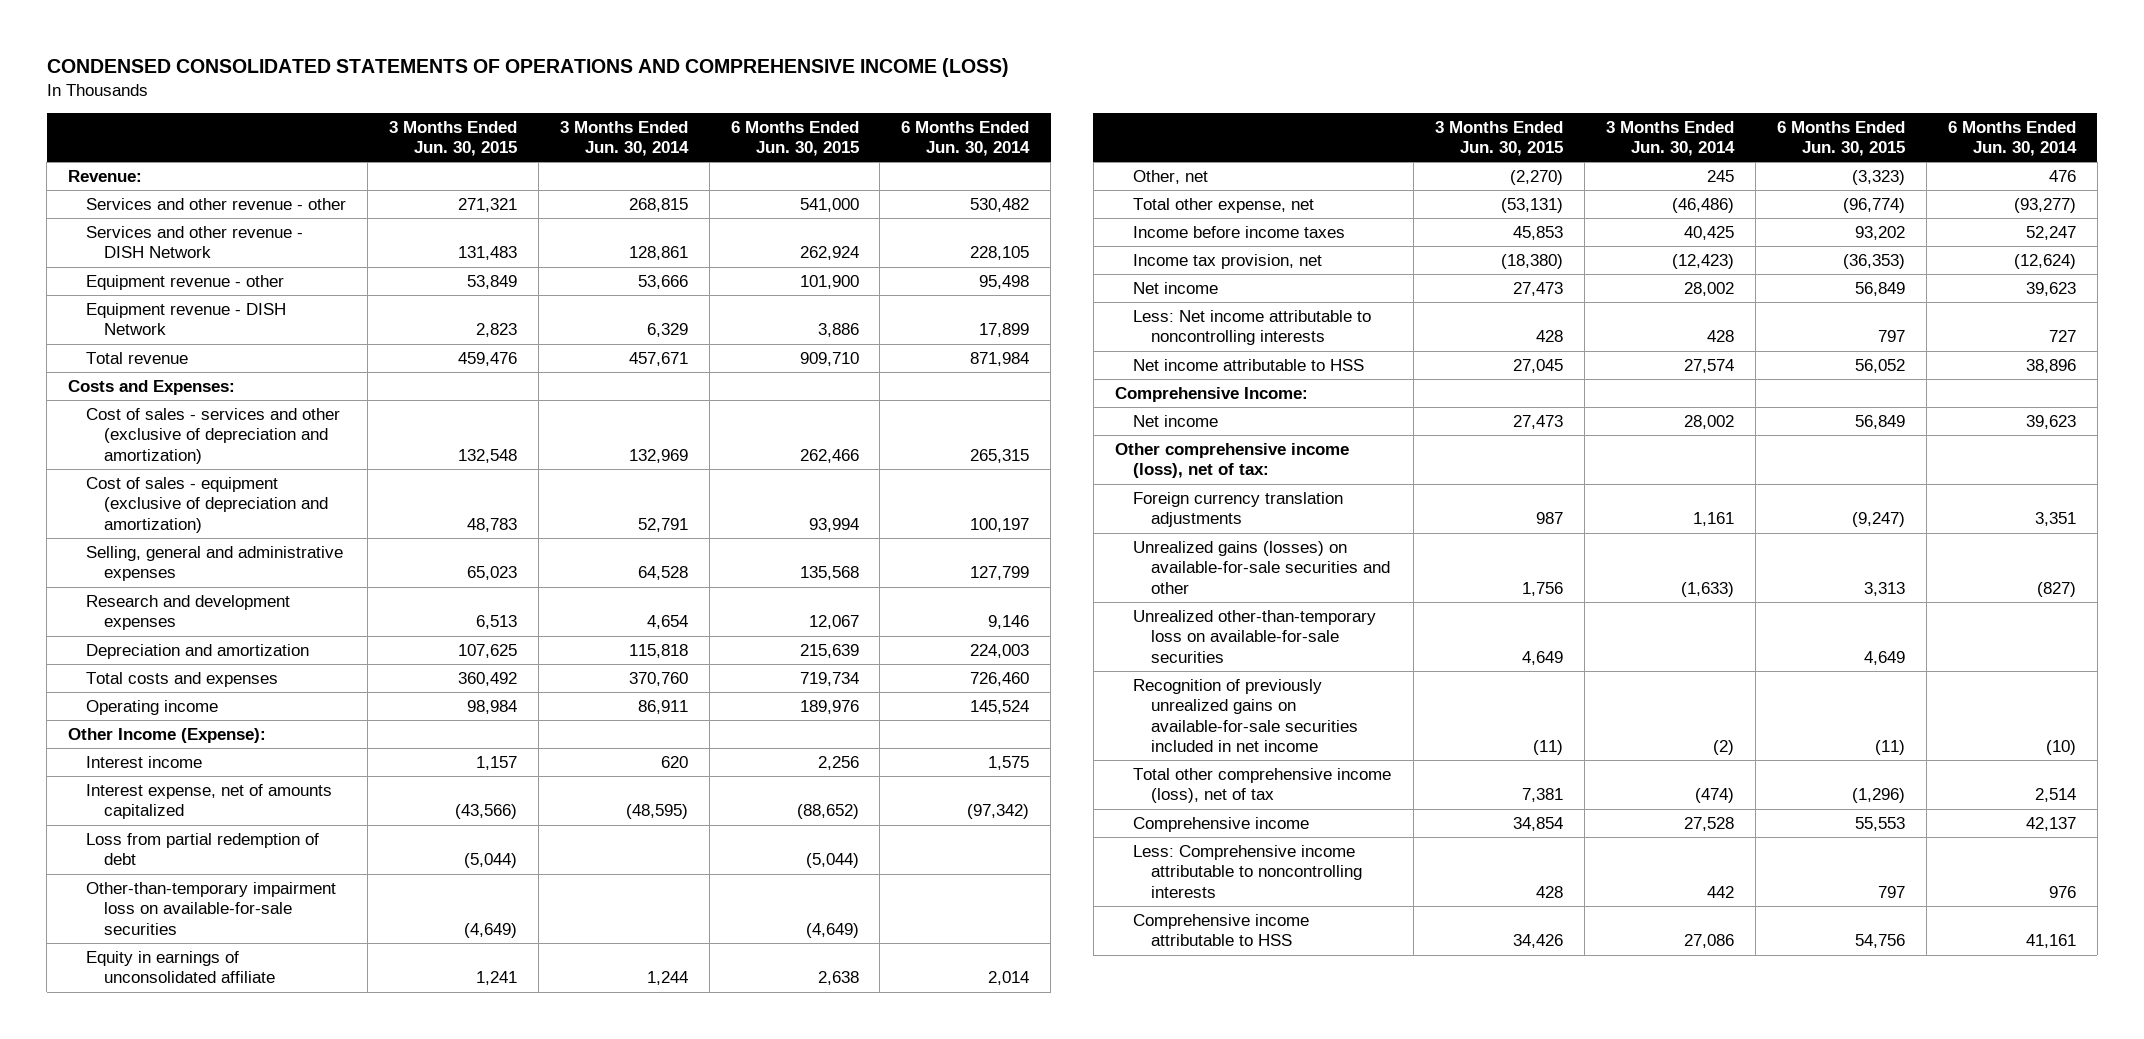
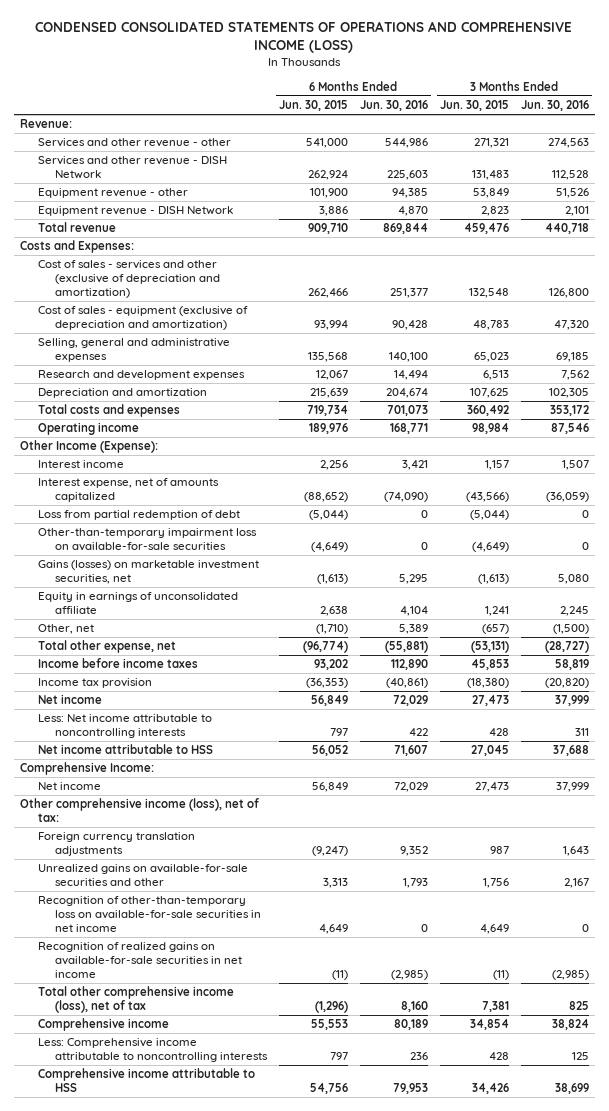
- | 3 Months Ended Jun. 30, 2015 | 3 Months Ended Jun. 30, 2014 | 6 Months Ended Jun. 30, 2015 | 6 Months Ended Jun. 30, 2014
+ | 6 Months Ended Jun. 30, 2015 | 6 Months Ended Jun. 30, 2016 | 3 Months Ended Jun. 30, 2015 | 3 Months Ended Jun. 30, 2016
+ Gains (losses) on marketable investment securities, net | (1,613) | 5,295 | (1,613) | 5,080
- Other, net | (2,270) | 245 | (3,323) | 476
+ Other, net | (1,710) | 5,389 | (657) | (1,500)
- Income tax provision, net | (18,380) | (12,423) | (36,353) | (12,624)
+ Income tax provision | (36,353) | (40,861) | (18,380) | (20,820)
- Unrealized gains (losses) on available-for-sale securities and other | 1,756 | (1,633) | 3,313 | (827)
- Unrealized other-than-temporary loss on available-for-sale securities | 4,649 | | 4,649 |
- Recognition of previously unrealized gains on available-for-sale securities included in net income | (11) | (2) | (11) | (10)
+ Unrealized gains on available-for-sale securities and other | 3,313 | 1,793 | 1,756 | 2,167
+ Recognition of other-than-temporary loss on available-for-sale securities in net income | 4,649 | 0 | 4,649 | 0
+ Recognition of realized gains on available-for-sale securities in net income | (11) | (2,985) | (11) | (2,985)

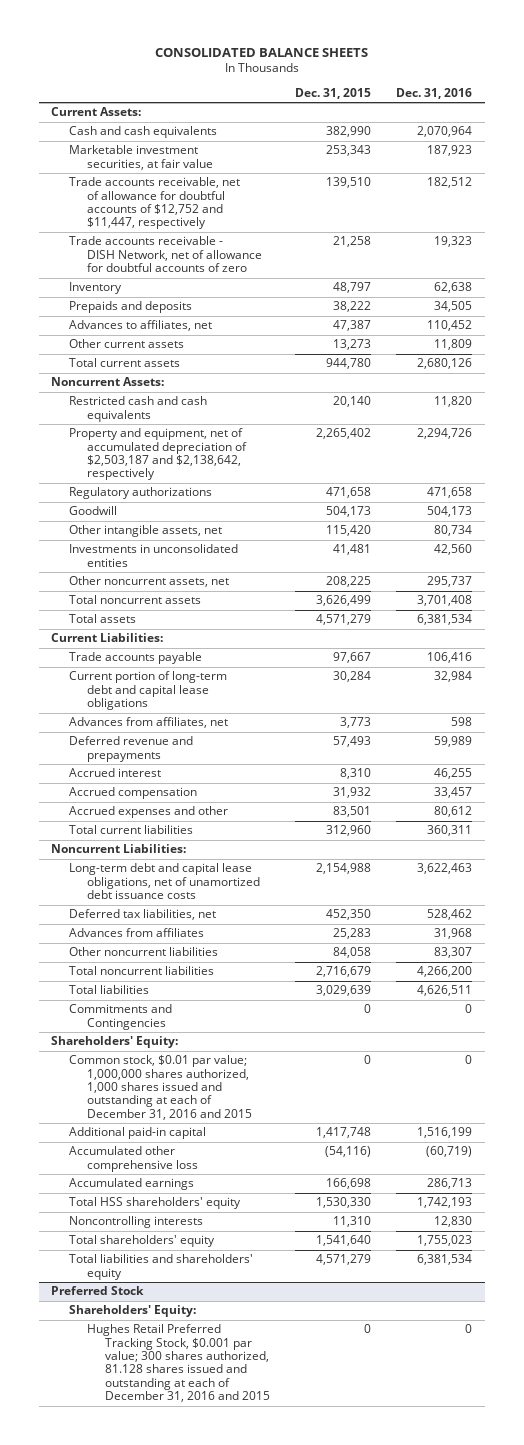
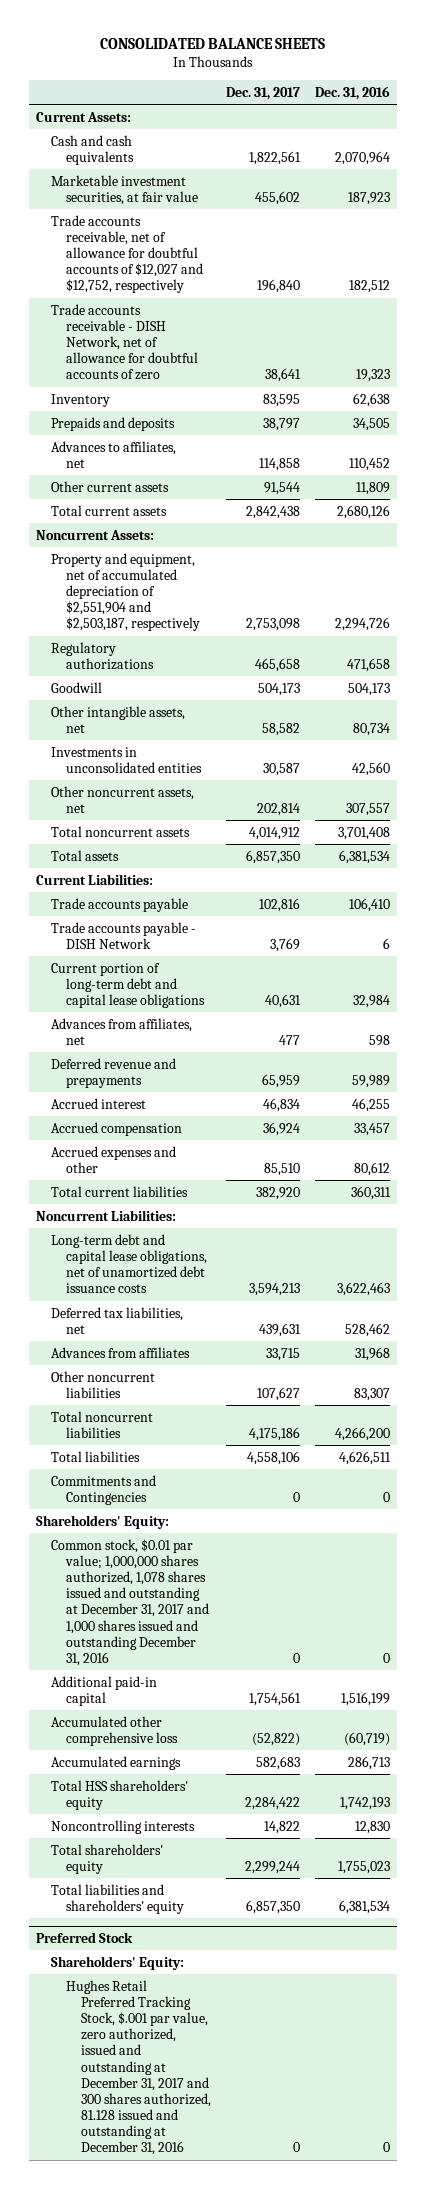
- | Dec. 31, 2015 | Dec. 31, 2016
+ | Dec. 31, 2017 | Dec. 31, 2016
- Trade accounts receivable, net of allowance for doubtful accounts of $12,752 and $11,447, respectively | 139,510 | 182,512
+ Trade accounts receivable, net of allowance for doubtful accounts of $12,027 and $12,752, respectively | 196,840 | 182,512
- Restricted cash and cash equivalents | 20,140 | 11,820
- Property and equipment, net of accumulated depreciation of $2,503,187 and $2,138,642, respectively | 2,265,402 | 2,294,726
+ Property and equipment, net of accumulated depreciation of $2,551,904 and $2,503,187, respectively | 2,753,098 | 2,294,726
- Other noncurrent assets, net | 208,225 | 295,737
+ Other noncurrent assets, net | 202,814 | 307,557
- Trade accounts payable | 97,667 | 106,416
+ Trade accounts payable | 102,816 | 106,410
+ Trade accounts payable - DISH Network | 3,769 | 6
- Common stock, $0.01 par value; 1,000,000 shares authorized, 1,000 shares issued and outstanding at each of December 31, 2016 and 2015 | 0 | 0
+ Common stock, $0.01 par value; 1,000,000 shares authorized, 1,078 shares issued and outstanding at December 31, 2017 and 1,000 shares issued and outstanding December 31, 2016 | 0 | 0
@ Preferred Stock
- Hughes Retail Preferred Tracking Stock, $0.001 par value; 300 shares authorized, 81.128 shares issued and outstanding at each of December 31, 2016 and 2015 | 0 | 0
+ Hughes Retail Preferred Tracking Stock, $.001 par value, zero authorized, issued and outstanding at December 31, 2017 and 300 shares authorized, 81.128 issued and outstanding at December 31, 2016 | 0 | 0

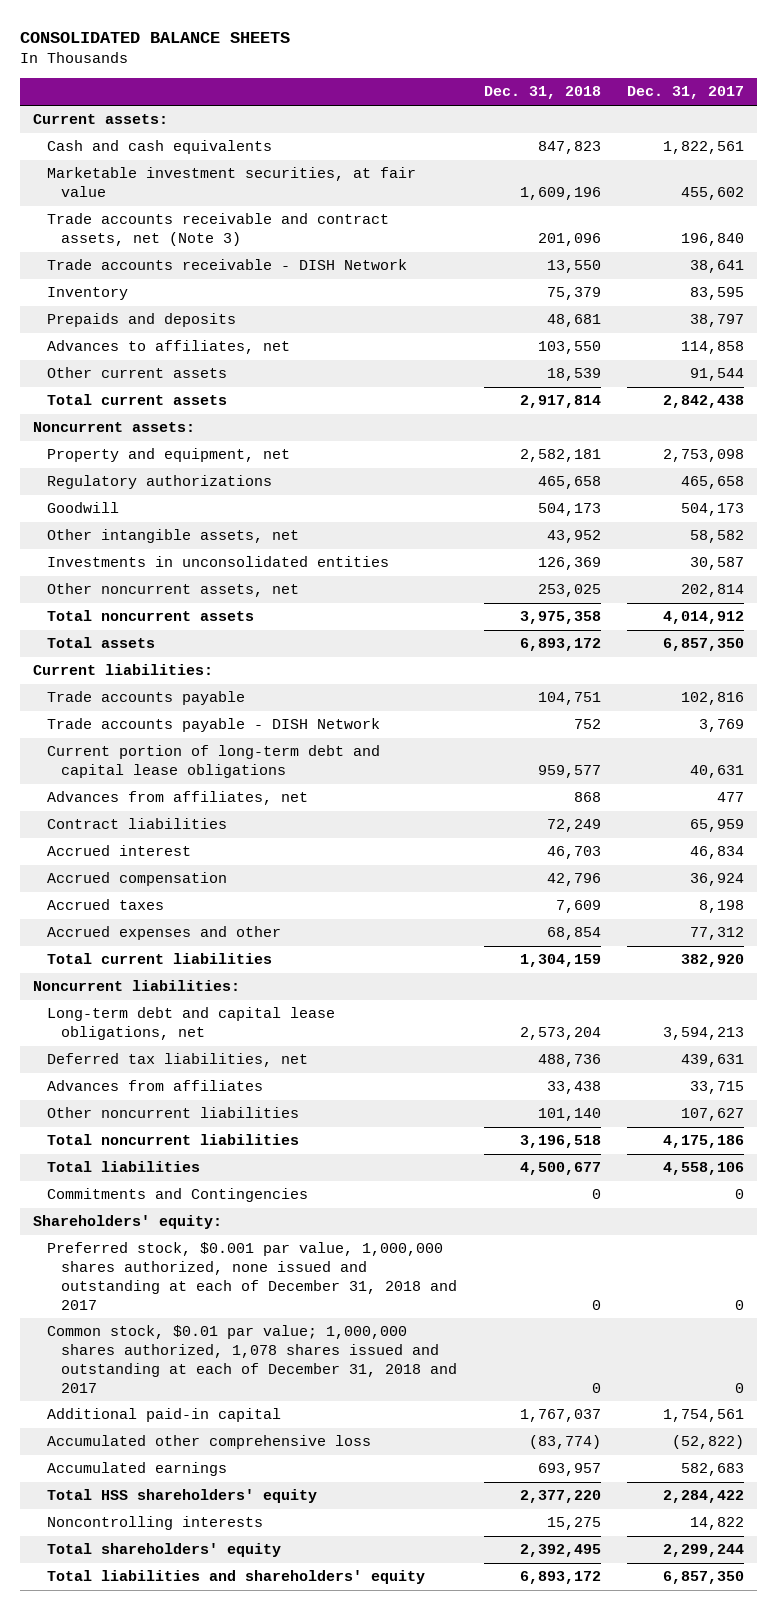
- | Dec. 31, 2017 | Dec. 31, 2016
+ | Dec. 31, 2018 | Dec. 31, 2017
- Current Assets:
+ Current assets:
- Trade accounts receivable, net of allowance for doubtful accounts of $12,027 and $12,752, respectively | 196,840 | 182,512
- Trade accounts receivable - DISH Network, net of allowance for doubtful accounts of zero | 38,641 | 19,323
+ Trade accounts receivable and contract assets, net (Note 3) | 201,096 | 196,840
+ Trade accounts receivable - DISH Network | 13,550 | 38,641
- Noncurrent Assets:
- Property and equipment, net of accumulated depreciation of $2,551,904 and $2,503,187, respectively | 2,753,098 | 2,294,726
+ Noncurrent assets:
+ Property and equipment, net | 2,582,181 | 2,753,098
- Current Liabilities:
+ Current liabilities:
- Deferred revenue and prepayments | 65,959 | 59,989
+ Contract liabilities | 72,249 | 65,959
- Accrued expenses and other | 85,510 | 80,612
+ Accrued taxes | 7,609 | 8,198
+ Accrued expenses and other | 68,854 | 77,312
- Noncurrent Liabilities:
- Long-term debt and capital lease obligations, net of unamortized debt issuance costs | 3,594,213 | 3,622,463
+ Noncurrent liabilities:
+ Long-term debt and capital lease obligations, net | 2,573,204 | 3,594,213
- Shareholders' Equity:
- Common stock, $0.01 par value; 1,000,000 shares authorized, 1,078 shares issued and outstanding at December 31, 2017 and 1,000 shares issued and outstanding December 31, 2016 | 0 | 0
+ Shareholders' equity:
+ Preferred stock, $0.001 par value, 1,000,000 shares authorized, none issued and outstanding at each of December 31, 2018 and 2017 | 0 | 0
+ Common stock, $0.01 par value; 1,000,000 shares authorized, 1,078 shares issued and outstanding at each of December 31, 2018 and 2017 | 0 | 0
- Preferred Stock
- Shareholders' Equity:
- Hughes Retail Preferred Tracking Stock, $.001 par value, zero authorized, issued and outstanding at December 31, 2017 and 300 shares authorized, 81.128 issued and outstanding at December 31, 2016 | 0 | 0

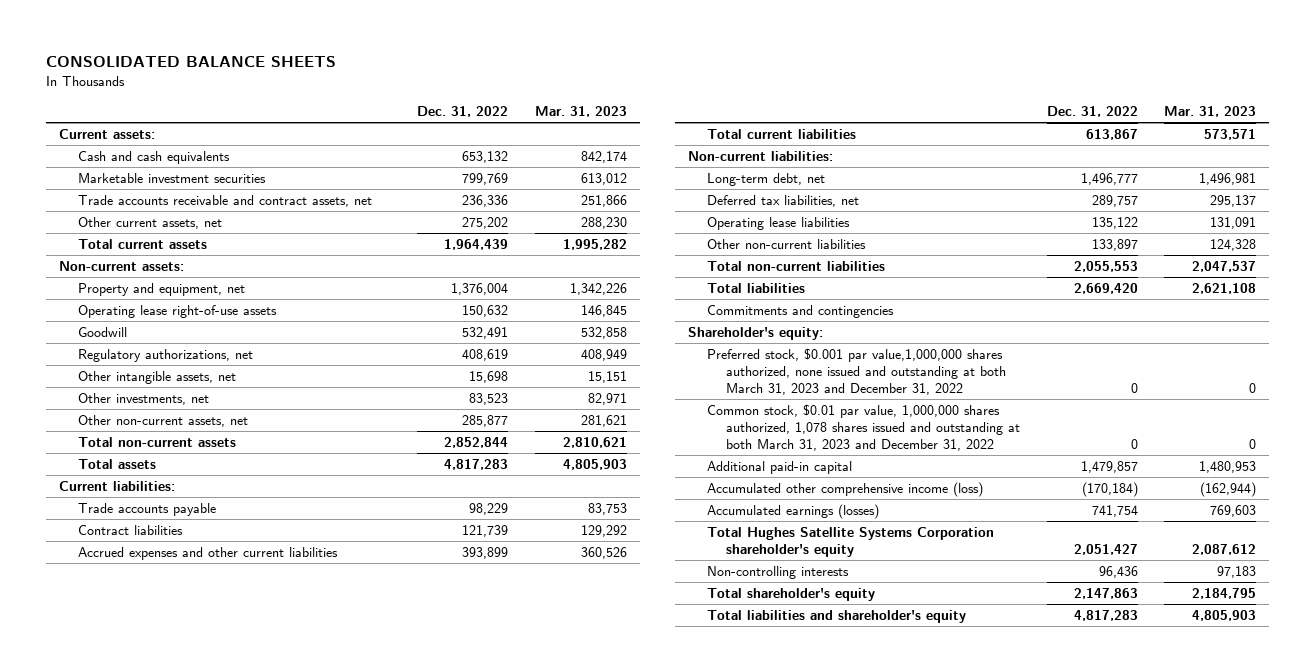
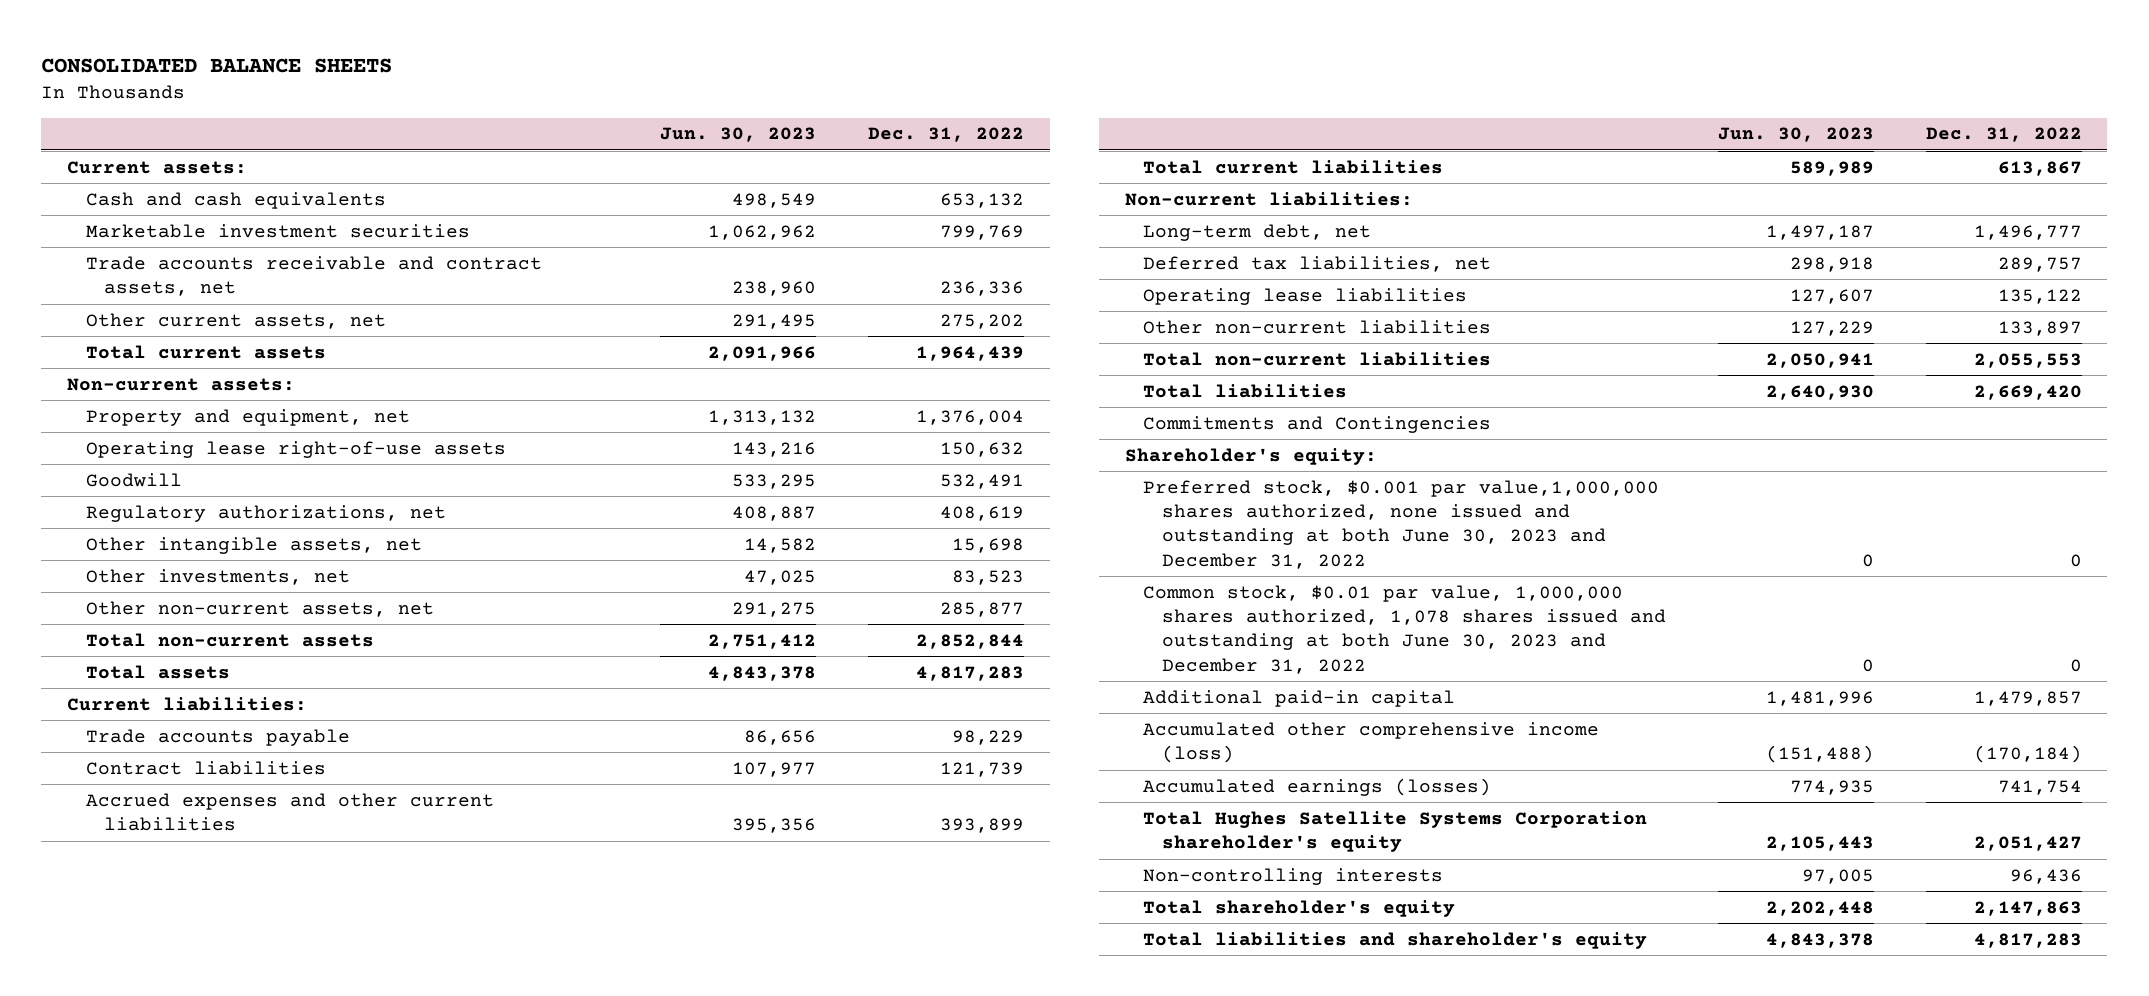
- | Dec. 31, 2022 | Mar. 31, 2023
+ | Jun. 30, 2023 | Dec. 31, 2022
- Commitments and contingencies
+ Commitments and Contingencies
- Preferred stock, $0.001 par value,1,000,000 shares authorized, none issued and outstanding at both March 31, 2023 and December 31, 2022 | 0 | 0
- Common stock, $0.01 par value, 1,000,000 shares authorized, 1,078 shares issued and outstanding at both March 31, 2023 and December 31, 2022 | 0 | 0
+ Preferred stock, $0.001 par value,1,000,000 shares authorized, none issued and outstanding at both June 30, 2023 and December 31, 2022 | 0 | 0
+ Common stock, $0.01 par value, 1,000,000 shares authorized, 1,078 shares issued and outstanding at both June 30, 2023 and December 31, 2022 | 0 | 0

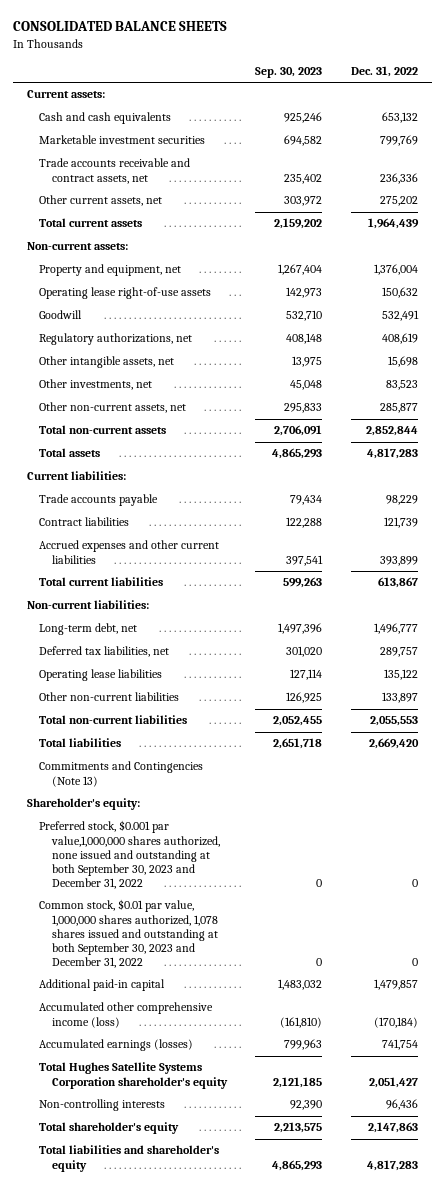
- | Jun. 30, 2023 | Dec. 31, 2022
+ | Sep. 30, 2023 | Dec. 31, 2022
- Commitments and Contingencies
+ Commitments and Contingencies (Note 13)
- Preferred stock, $0.001 par value,1,000,000 shares authorized, none issued and outstanding at both June 30, 2023 and December 31, 2022 | 0 | 0
- Common stock, $0.01 par value, 1,000,000 shares authorized, 1,078 shares issued and outstanding at both June 30, 2023 and December 31, 2022 | 0 | 0
+ Preferred stock, $0.001 par value,1,000,000 shares authorized, none issued and outstanding at both September 30, 2023 and December 31, 2022 | 0 | 0
+ Common stock, $0.01 par value, 1,000,000 shares authorized, 1,078 shares issued and outstanding at both September 30, 2023 and December 31, 2022 | 0 | 0

